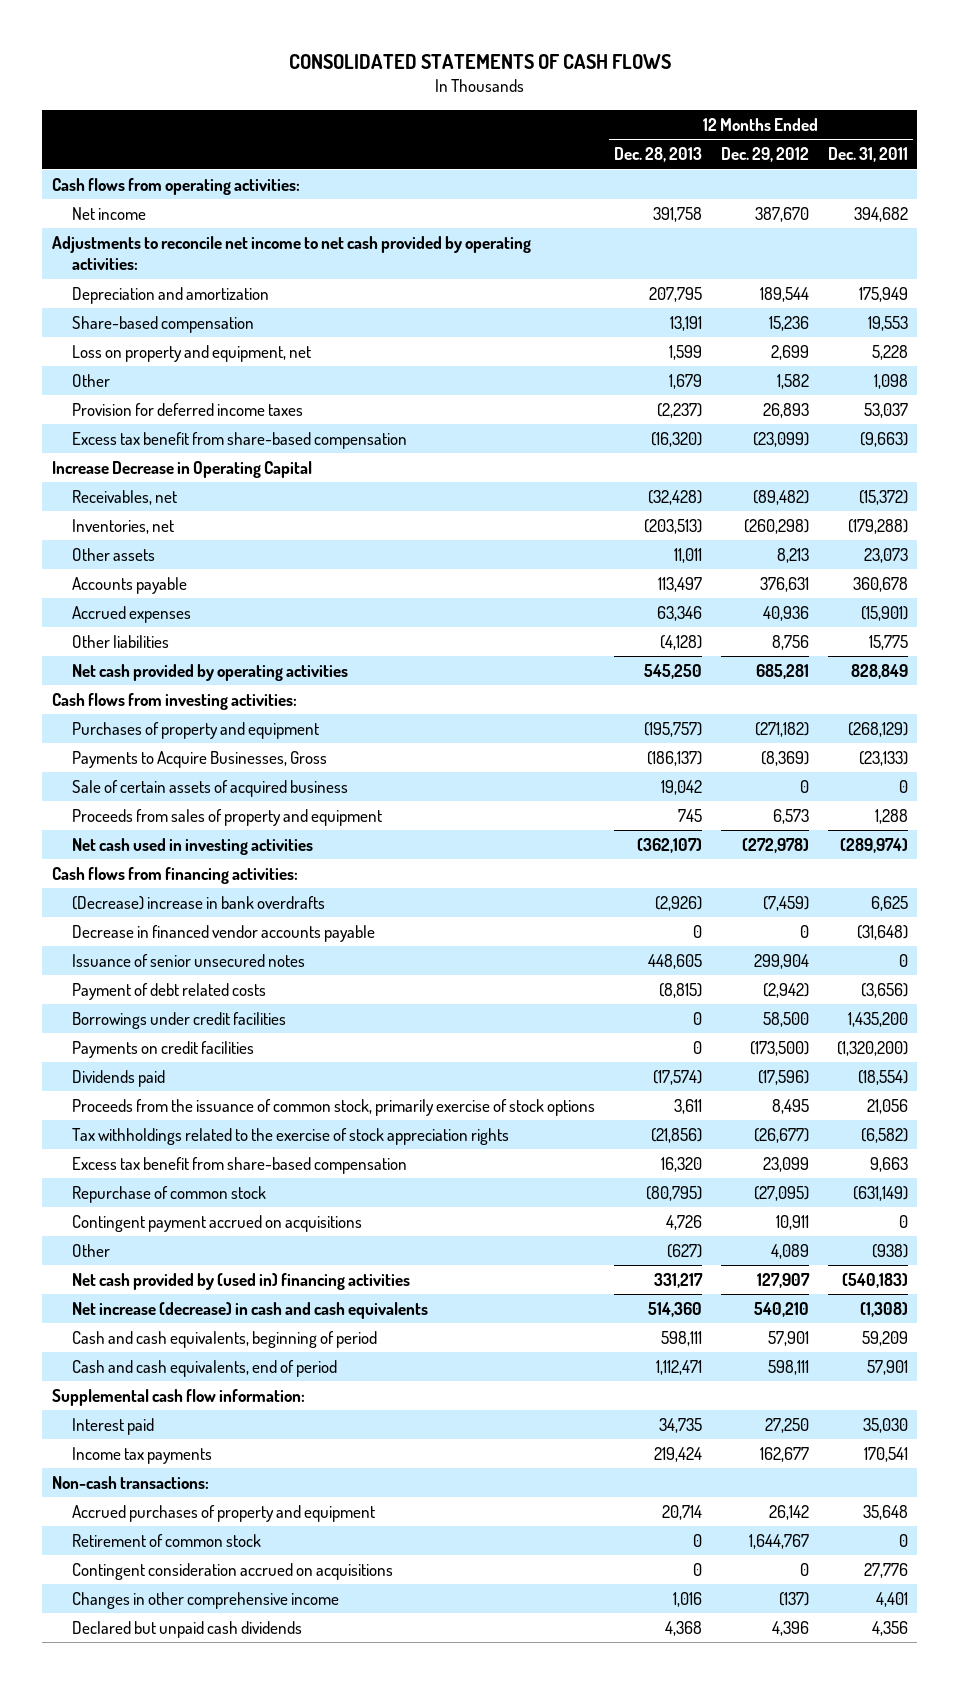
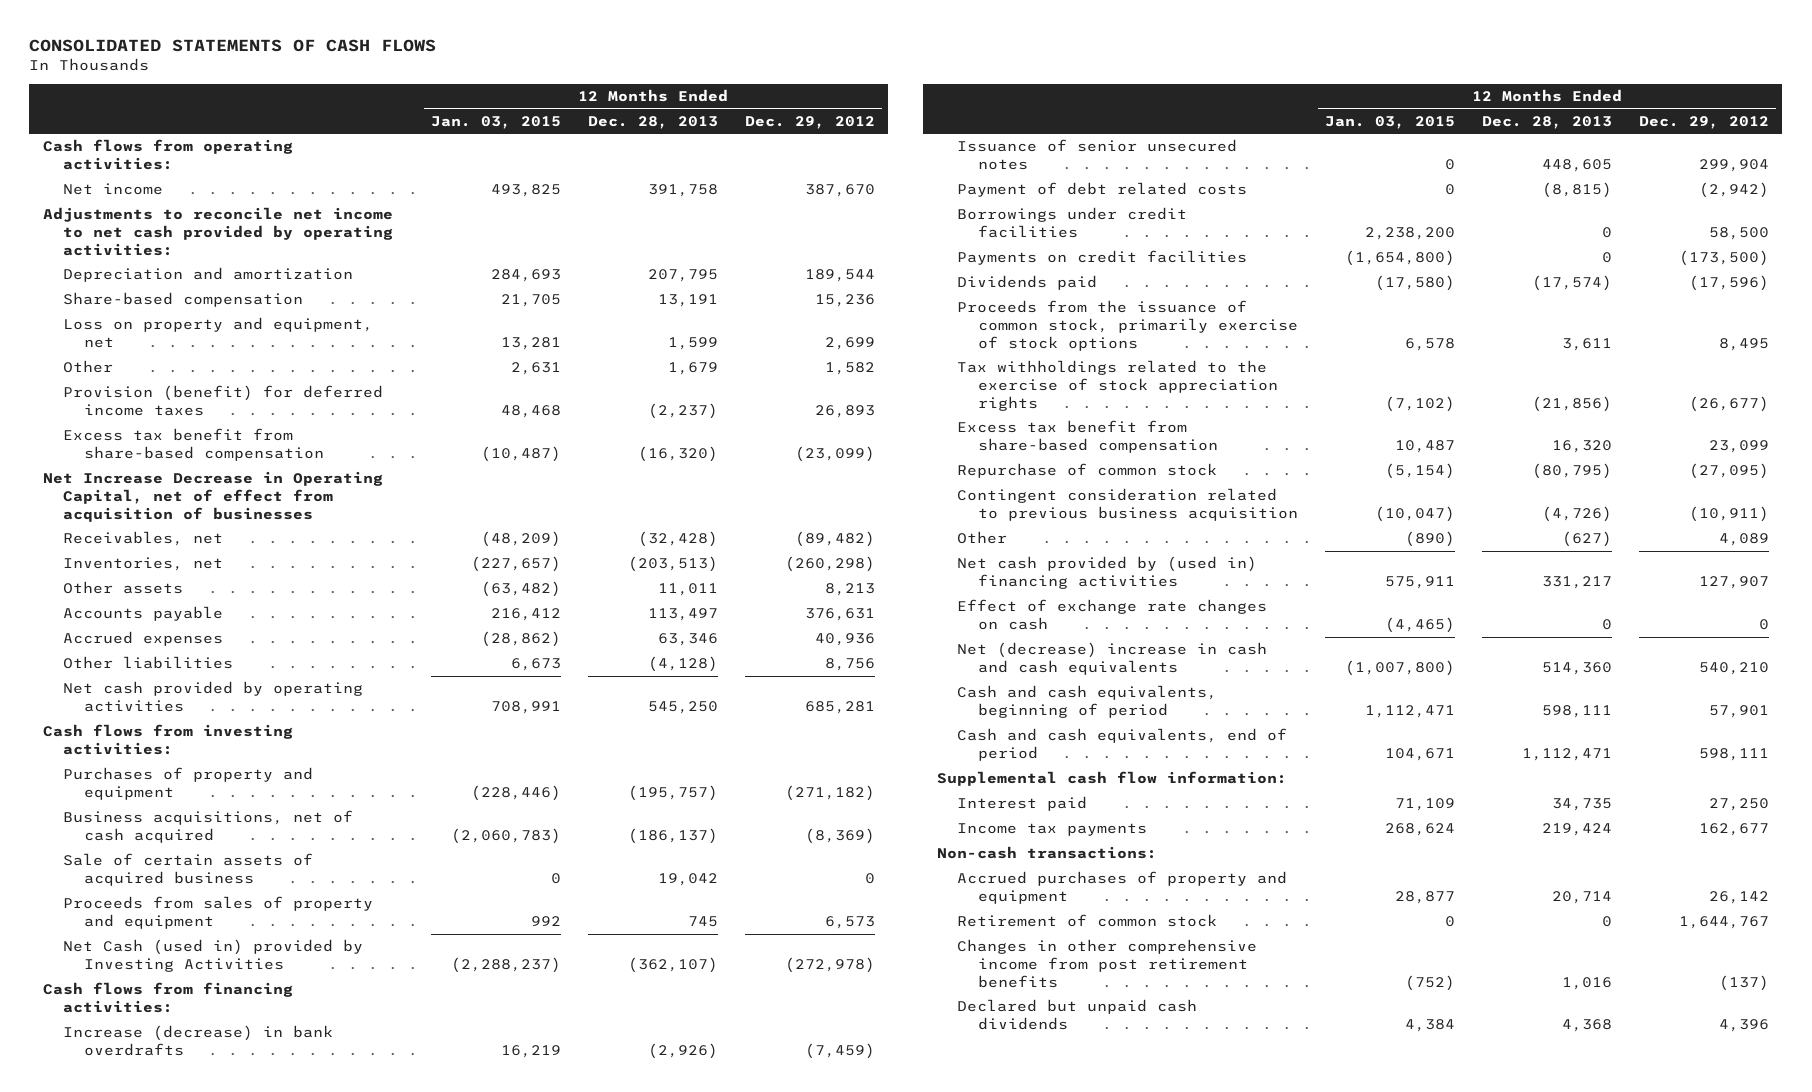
- | 12 Months Ended Dec. 28, 2013 | 12 Months Ended Dec. 29, 2012 | 12 Months Ended Dec. 31, 2011
+ | 12 Months Ended Jan. 03, 2015 | 12 Months Ended Dec. 28, 2013 | 12 Months Ended Dec. 29, 2012
- Provision for deferred income taxes | (2,237) | 26,893 | 53,037
+ Provision (benefit) for deferred income taxes | 48,468 | (2,237) | 26,893
- Increase Decrease in Operating Capital
+ Net Increase Decrease in Operating Capital, net of effect from acquisition of businesses
- Payments to Acquire Businesses, Gross | (186,137) | (8,369) | (23,133)
+ Business acquisitions, net of cash acquired | (2,060,783) | (186,137) | (8,369)
- Net cash used in investing activities | (362,107) | (272,978) | (289,974)
+ Net Cash (used in) provided by Investing Activities | (2,288,237) | (362,107) | (272,978)
- (Decrease) increase in bank overdrafts | (2,926) | (7,459) | 6,625
- Decrease in financed vendor accounts payable | 0 | 0 | (31,648)
+ Increase (decrease) in bank overdrafts | 16,219 | (2,926) | (7,459)
- Contingent payment accrued on acquisitions | 4,726 | 10,911 | 0
+ Contingent consideration related to previous business acquisition | (10,047) | (4,726) | (10,911)
- Net increase (decrease) in cash and cash equivalents | 514,360 | 540,210 | (1,308)
+ Effect of exchange rate changes on cash | (4,465) | 0 | 0
+ Net (decrease) increase in cash and cash equivalents | (1,007,800) | 514,360 | 540,210
- Contingent consideration accrued on acquisitions | 0 | 0 | 27,776
- Changes in other comprehensive income | 1,016 | (137) | 4,401
+ Changes in other comprehensive income from post retirement benefits | (752) | 1,016 | (137)

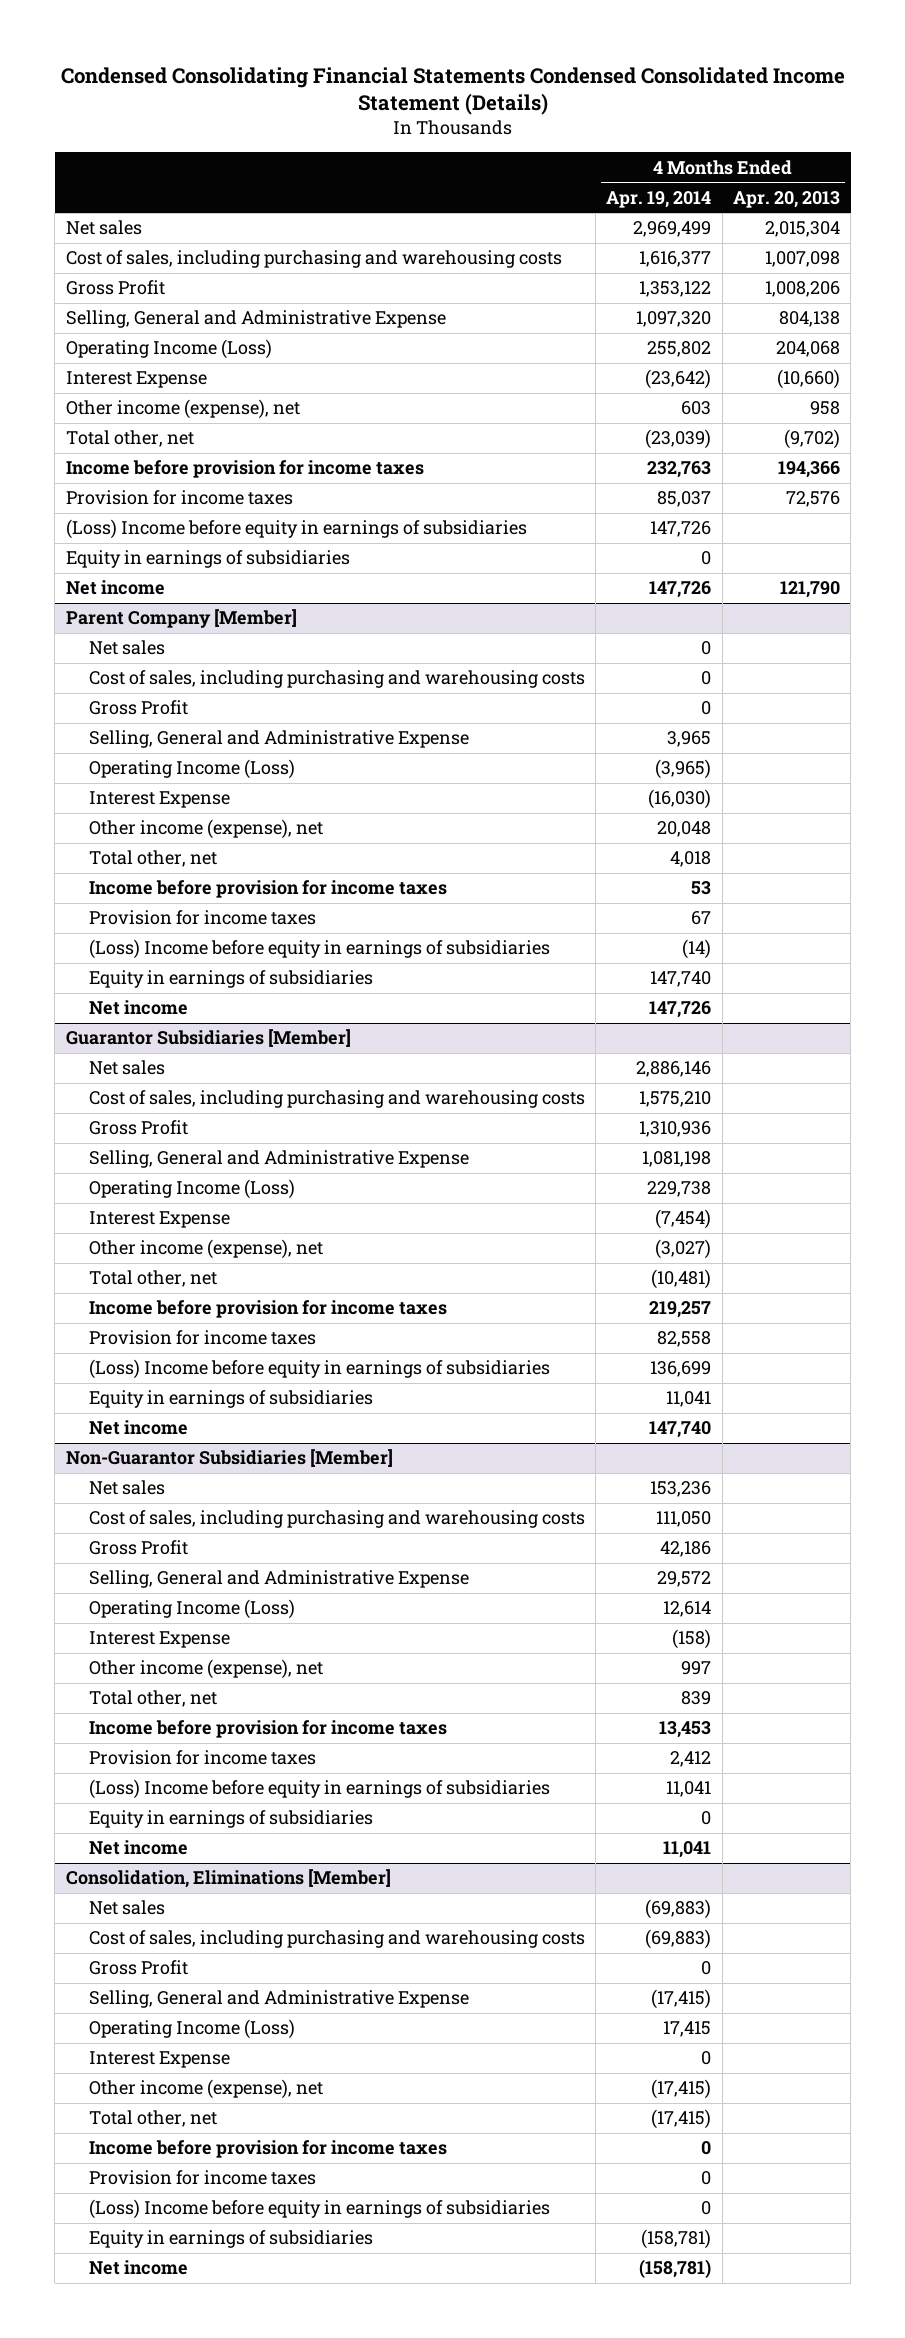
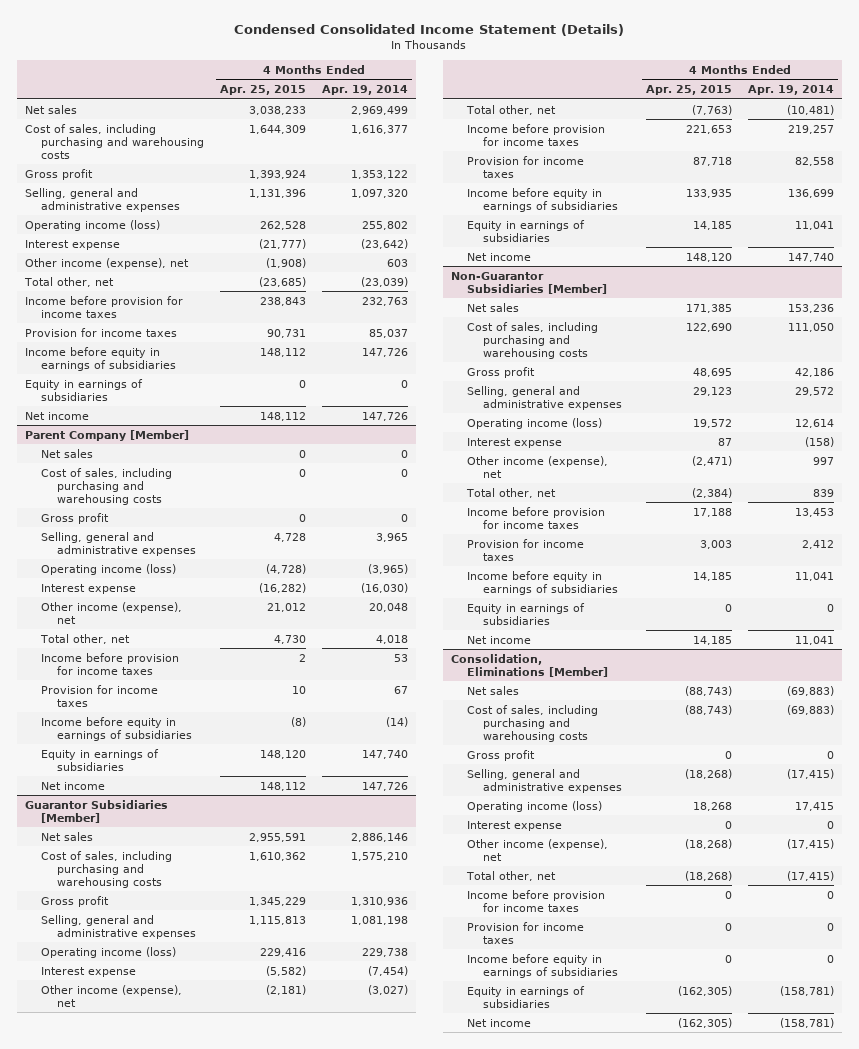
- Condensed Consolidating Financial Statements Condensed Consolidated Income Statement (Details)
+ Condensed Consolidated Income Statement (Details)
- | 4 Months Ended Apr. 19, 2014 | 4 Months Ended Apr. 20, 2013
+ | 4 Months Ended Apr. 25, 2015 | 4 Months Ended Apr. 19, 2014
- Gross Profit | 1,353,122 | 1,008,206
- Selling, General and Administrative Expense | 1,097,320 | 804,138
- Operating Income (Loss) | 255,802 | 204,068
- Interest Expense | (23,642) | (10,660)
+ Gross profit | 1,393,924 | 1,353,122
+ Selling, general and administrative expenses | 1,131,396 | 1,097,320
+ Operating income (loss) | 262,528 | 255,802
+ Interest expense | (21,777) | (23,642)
- (Loss) Income before equity in earnings of subsidiaries | 147,726 |
+ Income before equity in earnings of subsidiaries | 148,112 | 147,726
@ Parent Company [Member]
- Gross Profit | 0 |
- Selling, General and Administrative Expense | 3,965 |
- Operating Income (Loss) | (3,965) |
- Interest Expense | (16,030) |
+ Gross profit | 0 | 0
+ Selling, general and administrative expenses | 4,728 | 3,965
+ Operating income (loss) | (4,728) | (3,965)
+ Interest expense | (16,282) | (16,030)
- (Loss) Income before equity in earnings of subsidiaries | (14) |
+ Income before equity in earnings of subsidiaries | (8) | (14)
@ Guarantor Subsidiaries [Member]
- Gross Profit | 1,310,936 |
- Selling, General and Administrative Expense | 1,081,198 |
- Operating Income (Loss) | 229,738 |
- Interest Expense | (7,454) |
+ Gross profit | 1,345,229 | 1,310,936
+ Selling, general and administrative expenses | 1,115,813 | 1,081,198
+ Operating income (loss) | 229,416 | 229,738
+ Interest expense | (5,582) | (7,454)
- (Loss) Income before equity in earnings of subsidiaries | 136,699 |
+ Income before equity in earnings of subsidiaries | 133,935 | 136,699
@ Non-Guarantor Subsidiaries [Member]
- Gross Profit | 42,186 |
- Selling, General and Administrative Expense | 29,572 |
- Operating Income (Loss) | 12,614 |
- Interest Expense | (158) |
+ Gross profit | 48,695 | 42,186
+ Selling, general and administrative expenses | 29,123 | 29,572
+ Operating income (loss) | 19,572 | 12,614
+ Interest expense | 87 | (158)
- (Loss) Income before equity in earnings of subsidiaries | 11,041 |
+ Income before equity in earnings of subsidiaries | 14,185 | 11,041
@ Consolidation, Eliminations [Member]
- Gross Profit | 0 |
- Selling, General and Administrative Expense | (17,415) |
- Operating Income (Loss) | 17,415 |
- Interest Expense | 0 |
+ Gross profit | 0 | 0
+ Selling, general and administrative expenses | (18,268) | (17,415)
+ Operating income (loss) | 18,268 | 17,415
+ Interest expense | 0 | 0
- (Loss) Income before equity in earnings of subsidiaries | 0 |
+ Income before equity in earnings of subsidiaries | 0 | 0

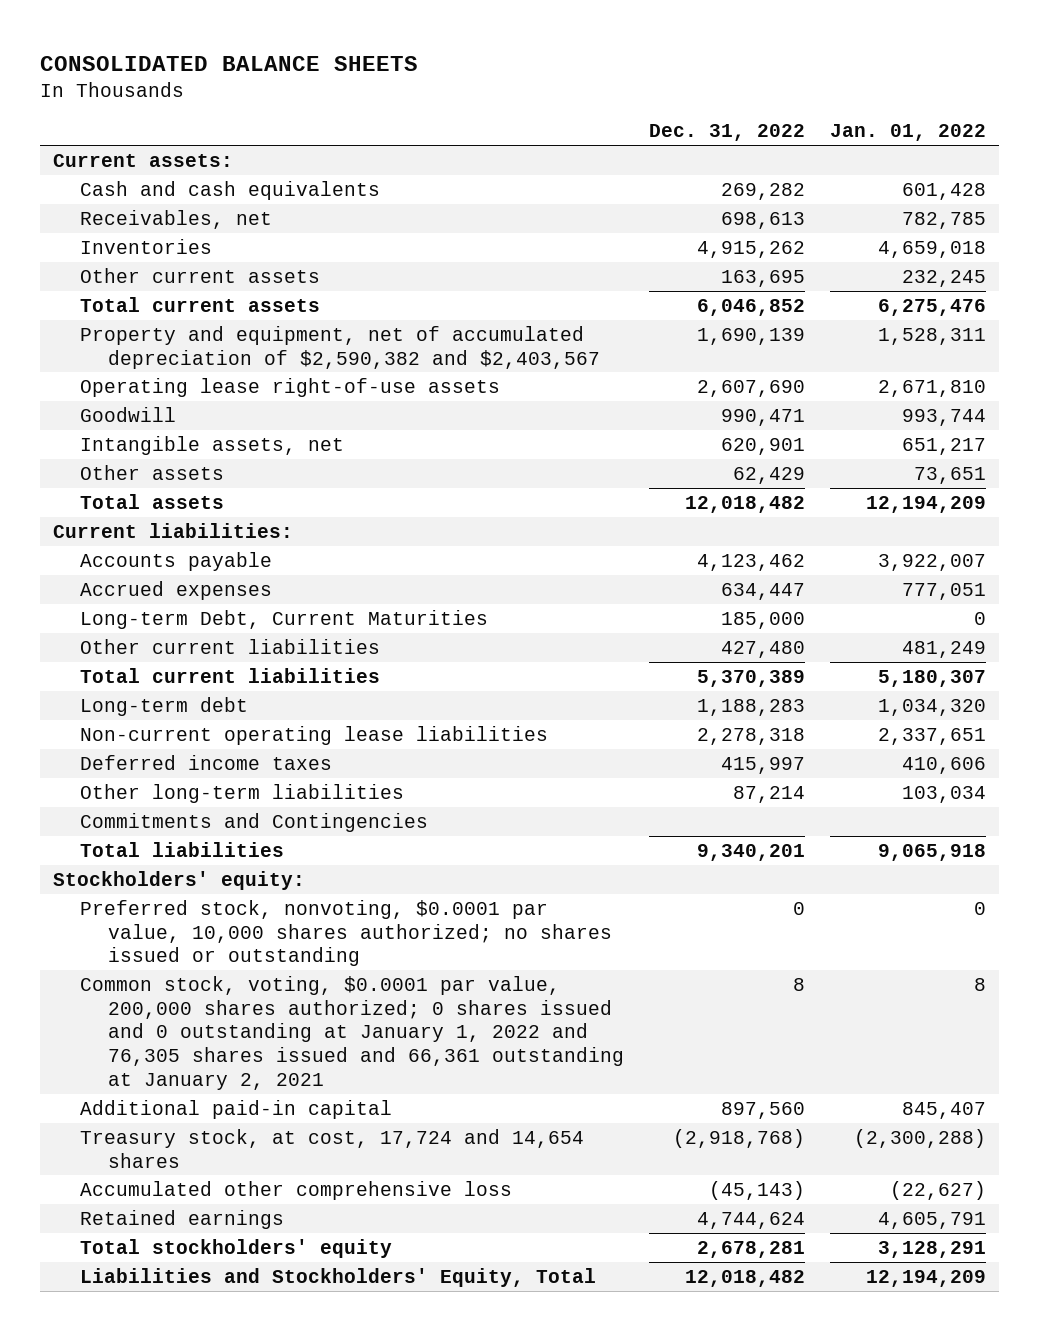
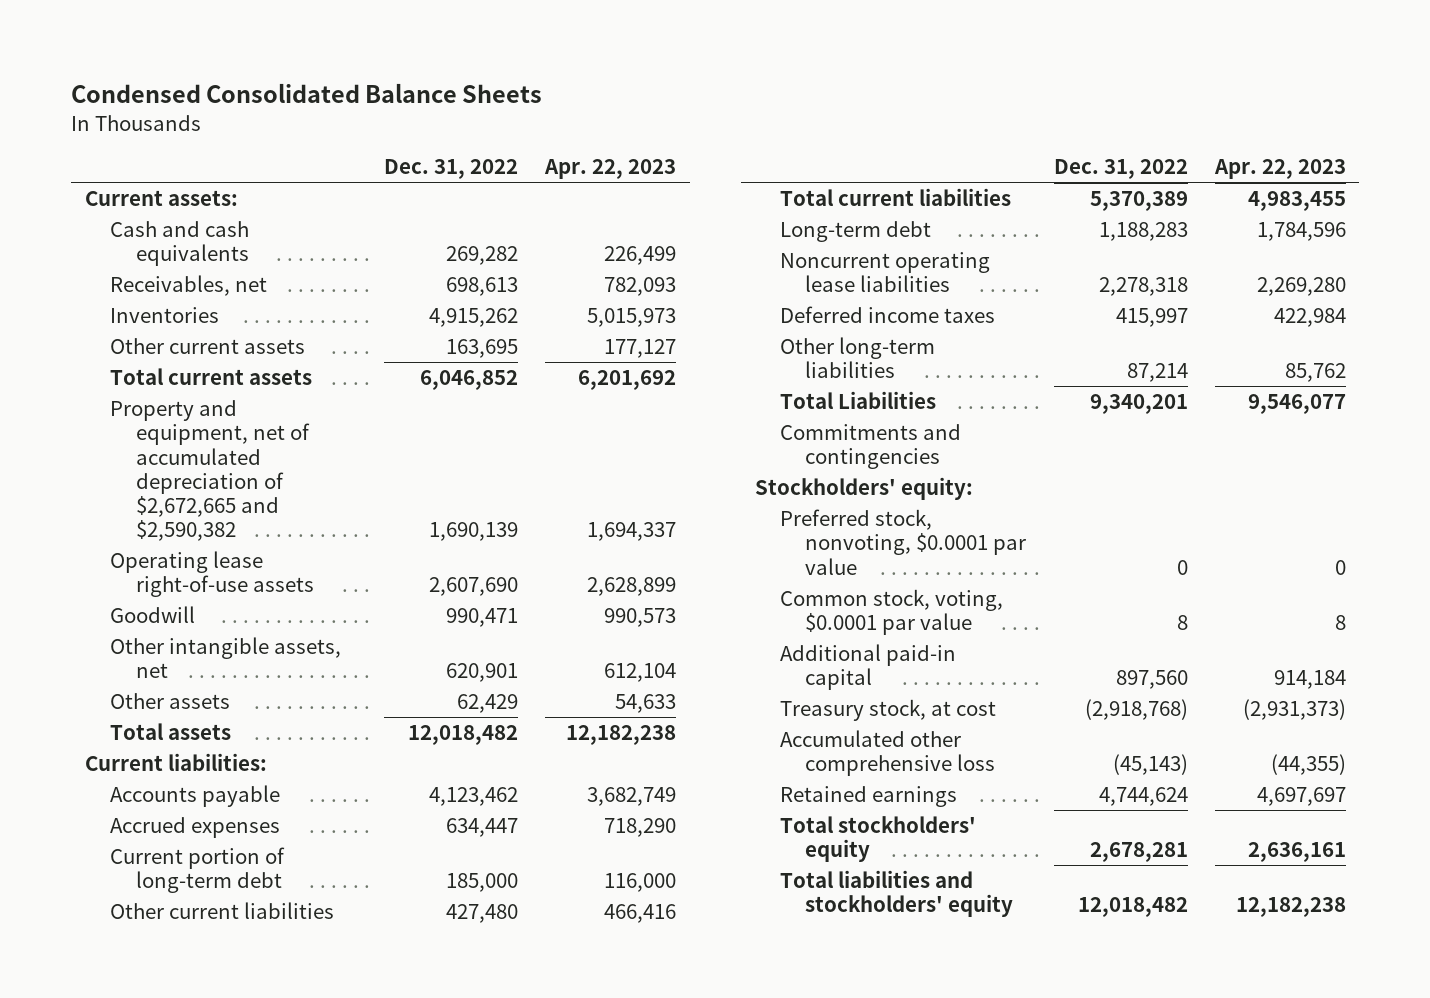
- CONSOLIDATED BALANCE SHEETS
+ Condensed Consolidated Balance Sheets
- | Dec. 31, 2022 | Jan. 01, 2022
+ | Dec. 31, 2022 | Apr. 22, 2023
- Property and equipment, net of accumulated depreciation of $2,590,382 and $2,403,567 | 1,690,139 | 1,528,311
+ Property and equipment, net of accumulated depreciation of $2,672,665 and $2,590,382 | 1,690,139 | 1,694,337
- Intangible assets, net | 620,901 | 651,217
+ Other intangible assets, net | 620,901 | 612,104
- Long-term Debt, Current Maturities | 185,000 | 0
+ Current portion of long-term debt | 185,000 | 116,000
- Non-current operating lease liabilities | 2,278,318 | 2,337,651
+ Noncurrent operating lease liabilities | 2,278,318 | 2,269,280
- Commitments and Contingencies
- Total liabilities | 9,340,201 | 9,065,918
+ Total Liabilities | 9,340,201 | 9,546,077
+ Commitments and contingencies
- Preferred stock, nonvoting, $0.0001 par value, 10,000 shares authorized; no shares issued or outstanding | 0 | 0
- Common stock, voting, $0.0001 par value, 200,000 shares authorized; 0 shares issued and 0 outstanding at January 1, 2022 and 76,305 shares issued and 66,361 outstanding at January 2, 2021 | 8 | 8
+ Preferred stock, nonvoting, $0.0001 par value | 0 | 0
+ Common stock, voting, $0.0001 par value | 8 | 8
- Treasury stock, at cost, 17,724 and 14,654 shares | (2,918,768) | (2,300,288)
+ Treasury stock, at cost | (2,918,768) | (2,931,373)
- Liabilities and Stockholders' Equity, Total | 12,018,482 | 12,194,209
+ Total liabilities and stockholders' equity | 12,018,482 | 12,182,238

